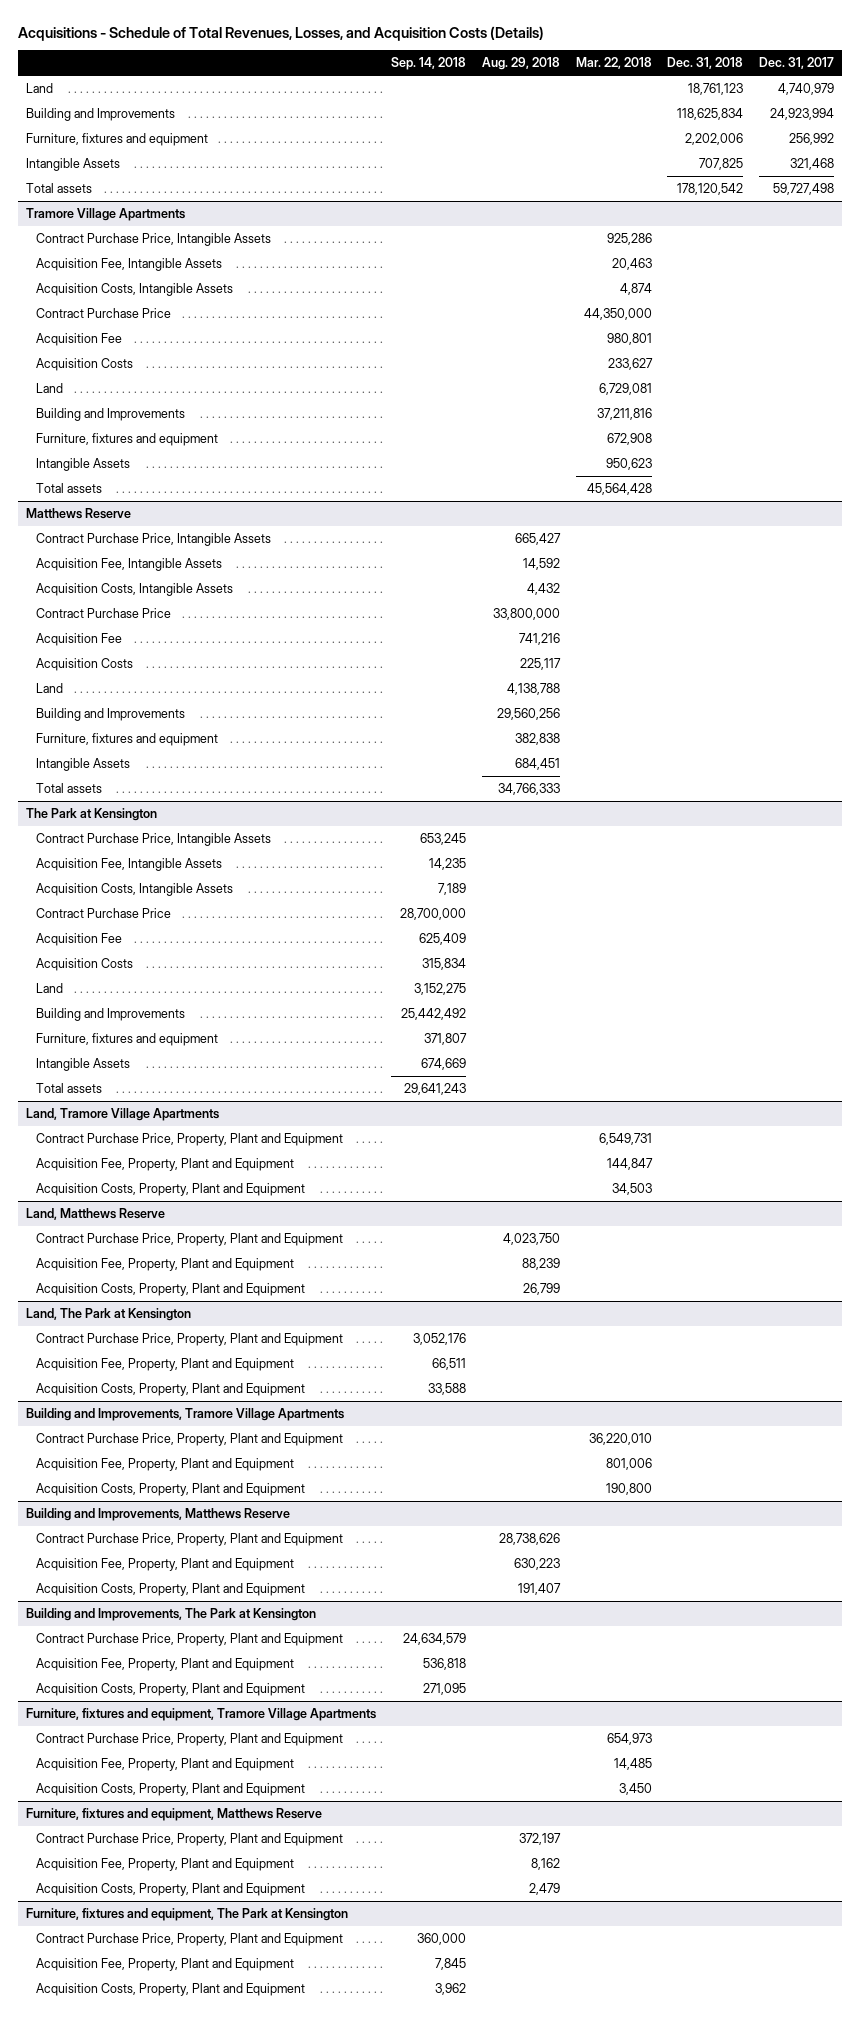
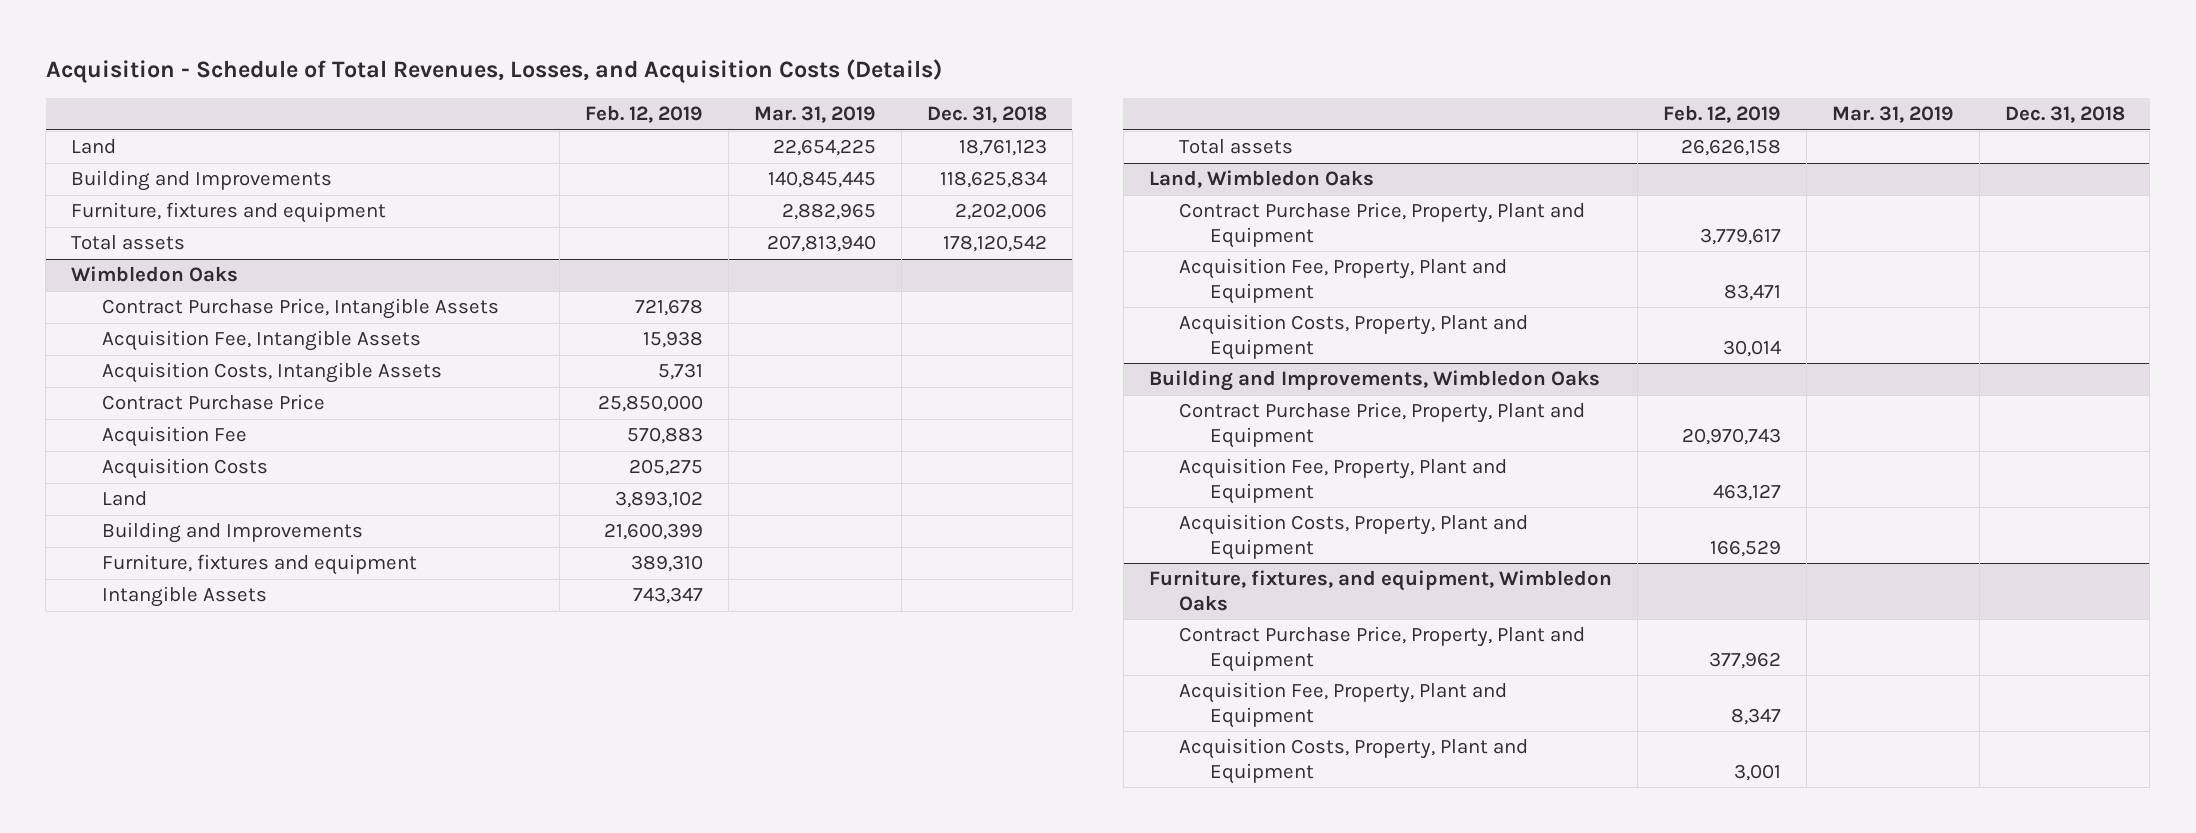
- Acquisitions - Schedule of Total Revenues, Losses, and Acquisition Costs (Details)
+ Acquisition - Schedule of Total Revenues, Losses, and Acquisition Costs (Details)
- | Sep. 14, 2018 | Aug. 29, 2018 | Mar. 22, 2018 | Dec. 31, 2018 | Dec. 31, 2017
+ | Feb. 12, 2019 | Mar. 31, 2019 | Dec. 31, 2018
- Intangible Assets | | | | 707,825 | 321,468
- Tramore Village Apartments
- Contract Purchase Price, Intangible Assets | | | 925,286 | |
- Acquisition Fee, Intangible Assets | | | 20,463 | |
- Acquisition Costs, Intangible Assets | | | 4,874 | |
- Contract Purchase Price | | | 44,350,000 | |
- Acquisition Fee | | | 980,801 | |
- Acquisition Costs | | | 233,627 | |
- Land | | | 6,729,081 | |
- Building and Improvements | | | 37,211,816 | |
- Furniture, fixtures and equipment | | | 672,908 | |
- Intangible Assets | | | 950,623 | |
- Total assets | | | 45,564,428 | |
- Matthews Reserve
- Contract Purchase Price, Intangible Assets | | 665,427 | | |
- Acquisition Fee, Intangible Assets | | 14,592 | | |
- Acquisition Costs, Intangible Assets | | 4,432 | | |
- Contract Purchase Price | | 33,800,000 | | |
- Acquisition Fee | | 741,216 | | |
- Acquisition Costs | | 225,117 | | |
- Land | | 4,138,788 | | |
- Building and Improvements | | 29,560,256 | | |
- Furniture, fixtures and equipment | | 382,838 | | |
- Intangible Assets | | 684,451 | | |
- Total assets | | 34,766,333 | | |
- The Park at Kensington
- Contract Purchase Price, Intangible Assets | 653,245 | | | |
- Acquisition Fee, Intangible Assets | 14,235 | | | |
- Acquisition Costs, Intangible Assets | 7,189 | | | |
- Contract Purchase Price | 28,700,000 | | | |
- Acquisition Fee | 625,409 | | | |
- Acquisition Costs | 315,834 | | | |
- Land | 3,152,275 | | | |
- Building and Improvements | 25,442,492 | | | |
- Furniture, fixtures and equipment | 371,807 | | | |
- Intangible Assets | 674,669 | | | |
- Total assets | 29,641,243 | | | |
- Land, Tramore Village Apartments
- Contract Purchase Price, Property, Plant and Equipment | | | 6,549,731 | |
- Acquisition Fee, Property, Plant and Equipment | | | 144,847 | |
- Acquisition Costs, Property, Plant and Equipment | | | 34,503 | |
- Land, Matthews Reserve
- Contract Purchase Price, Property, Plant and Equipment | | 4,023,750 | | |
- Acquisition Fee, Property, Plant and Equipment | | 88,239 | | |
- Acquisition Costs, Property, Plant and Equipment | | 26,799 | | |
- Land, The Park at Kensington
- Contract Purchase Price, Property, Plant and Equipment | 3,052,176 | | | |
- Acquisition Fee, Property, Plant and Equipment | 66,511 | | | |
- Acquisition Costs, Property, Plant and Equipment | 33,588 | | | |
- Building and Improvements, Tramore Village Apartments
- Contract Purchase Price, Property, Plant and Equipment | | | 36,220,010 | |
- Acquisition Fee, Property, Plant and Equipment | | | 801,006 | |
- Acquisition Costs, Property, Plant and Equipment | | | 190,800 | |
- Building and Improvements, Matthews Reserve
- Contract Purchase Price, Property, Plant and Equipment | | 28,738,626 | | |
- Acquisition Fee, Property, Plant and Equipment | | 630,223 | | |
- Acquisition Costs, Property, Plant and Equipment | | 191,407 | | |
- Building and Improvements, The Park at Kensington
- Contract Purchase Price, Property, Plant and Equipment | 24,634,579 | | | |
- Acquisition Fee, Property, Plant and Equipment | 536,818 | | | |
- Acquisition Costs, Property, Plant and Equipment | 271,095 | | | |
- Furniture, fixtures and equipment, Tramore Village Apartments
- Contract Purchase Price, Property, Plant and Equipment | | | 654,973 | |
- Acquisition Fee, Property, Plant and Equipment | | | 14,485 | |
- Acquisition Costs, Property, Plant and Equipment | | | 3,450 | |
- Furniture, fixtures and equipment, Matthews Reserve
+ Wimbledon Oaks
+ Contract Purchase Price, Intangible Assets | 721,678 | |
+ Acquisition Fee, Intangible Assets | 15,938 | |
+ Acquisition Costs, Intangible Assets | 5,731 | |
+ Contract Purchase Price | 25,850,000 | |
+ Acquisition Fee | 570,883 | |
+ Acquisition Costs | 205,275 | |
+ Land | 3,893,102 | |
+ Building and Improvements | 21,600,399 | |
+ Furniture, fixtures and equipment | 389,310 | |
+ Intangible Assets | 743,347 | |
+ Total assets | 26,626,158 | |
+ Land, Wimbledon Oaks
+ Contract Purchase Price, Property, Plant and Equipment | 3,779,617 | |
+ Acquisition Fee, Property, Plant and Equipment | 83,471 | |
+ Acquisition Costs, Property, Plant and Equipment | 30,014 | |
+ Building and Improvements, Wimbledon Oaks
+ Contract Purchase Price, Property, Plant and Equipment | 20,970,743 | |
+ Acquisition Fee, Property, Plant and Equipment | 463,127 | |
+ Acquisition Costs, Property, Plant and Equipment | 166,529 | |
+ Furniture, fixtures, and equipment, Wimbledon Oaks
- Furniture, fixtures and equipment, The Park at Kensington
- Contract Purchase Price, Property, Plant and Equipment | 360,000 | | | |
- Acquisition Fee, Property, Plant and Equipment | 7,845 | | | |
- Acquisition Costs, Property, Plant and Equipment | 3,962 | | | |

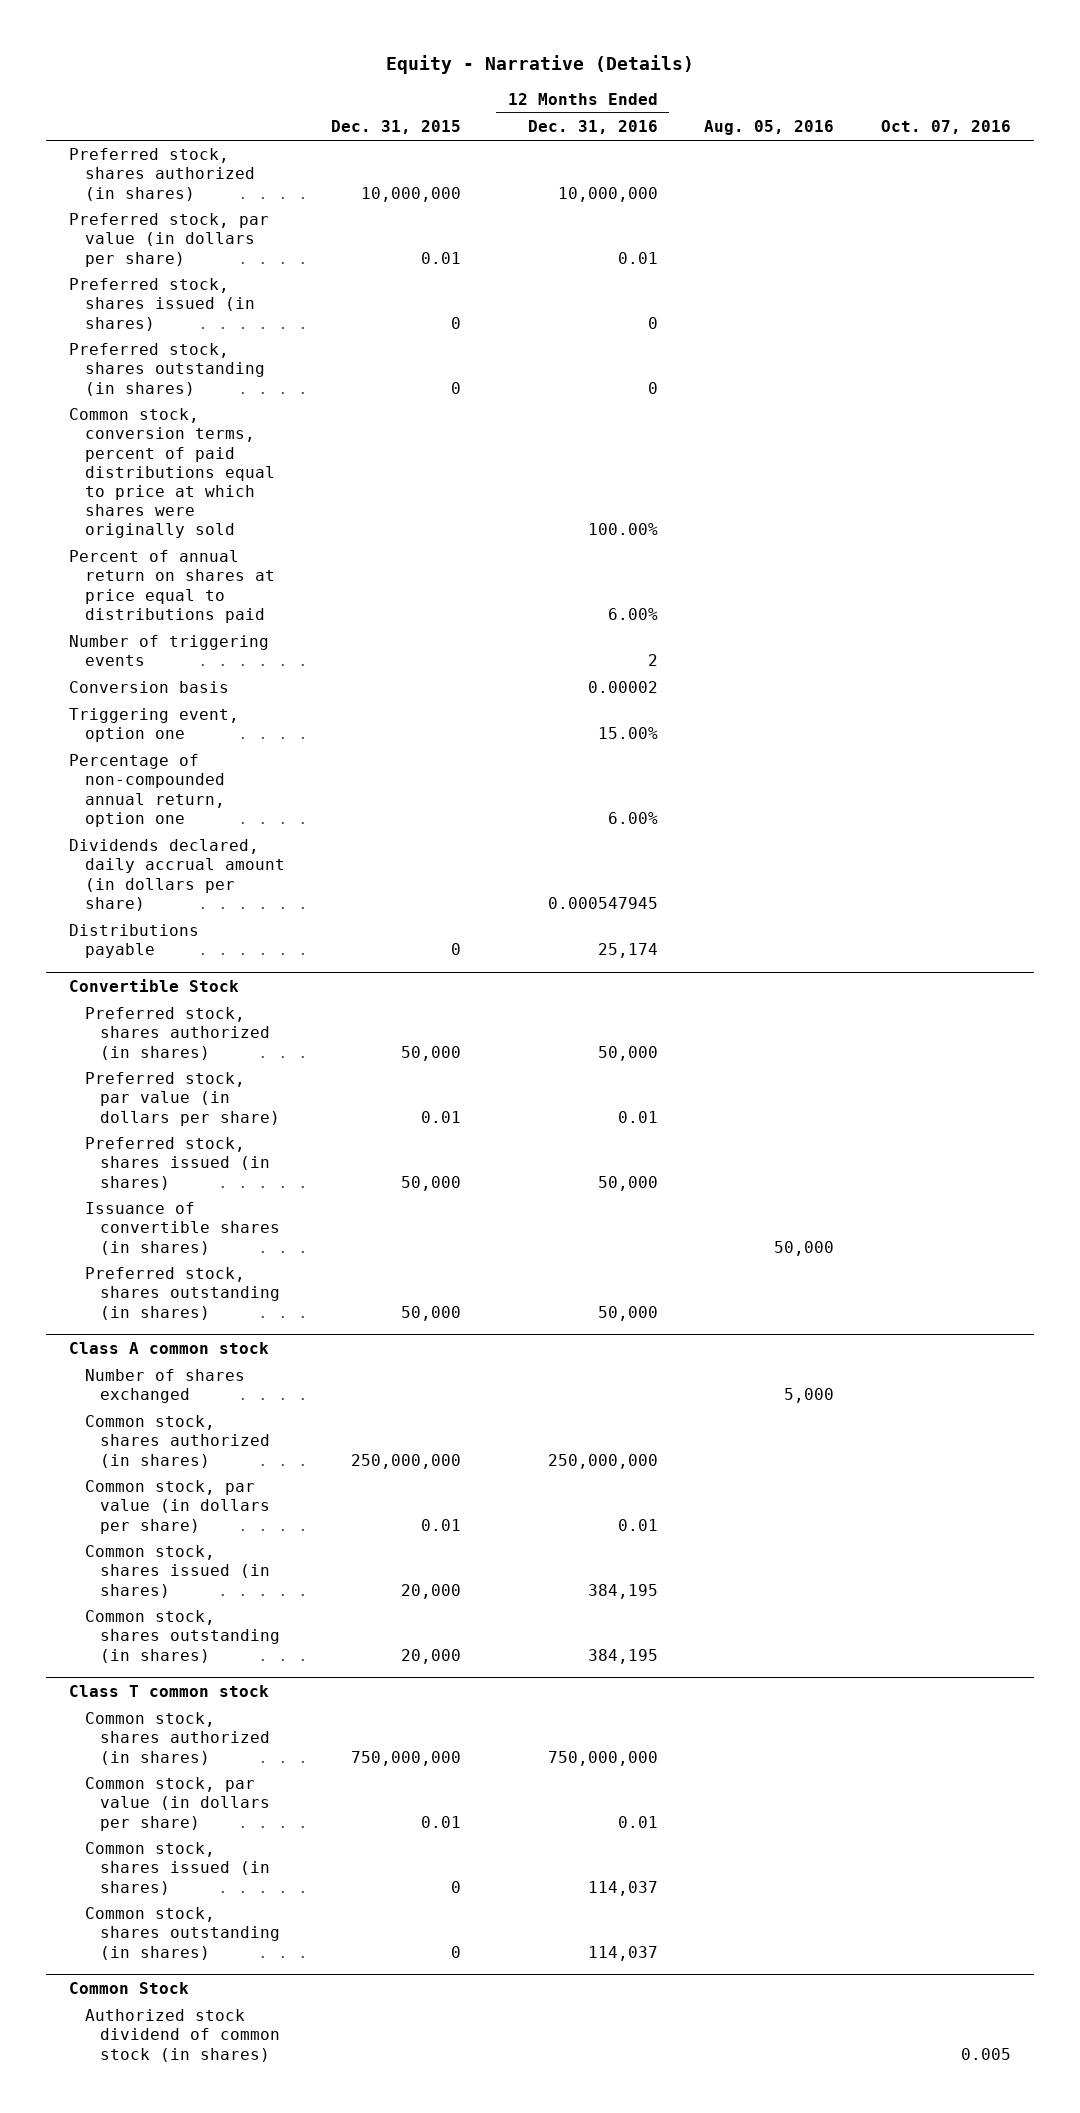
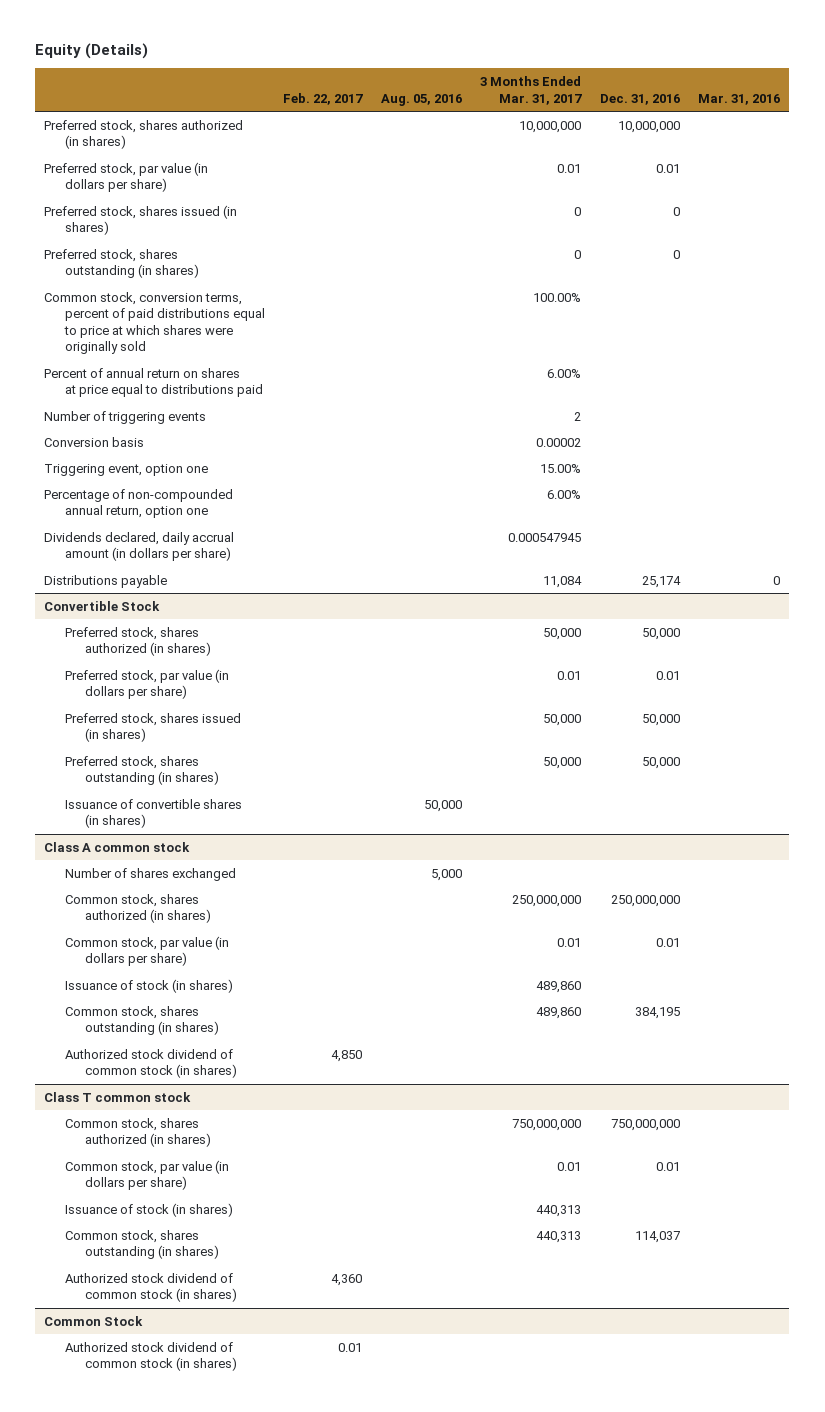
- Equity - Narrative (Details)
+ Equity (Details)
- | Dec. 31, 2015 | 12 Months Ended Dec. 31, 2016 | Aug. 05, 2016 | Oct. 07, 2016
+ | Feb. 22, 2017 | Aug. 05, 2016 | 3 Months Ended Mar. 31, 2017 | Dec. 31, 2016 | Mar. 31, 2016
@ Convertible Stock
moved down: Issuance of convertible shares (in shares) | | 50,000 | | |
@ Class A common stock
- Common stock, shares issued (in shares) | 20,000 | 384,195 | |
+ Issuance of stock (in shares) | | | 489,860 | |
+ Authorized stock dividend of common stock (in shares) | 4,850 | | | |
@ Class T common stock
- Common stock, shares issued (in shares) | 0 | 114,037 | |
+ Issuance of stock (in shares) | | | 440,313 | |
+ Authorized stock dividend of common stock (in shares) | 4,360 | | | |

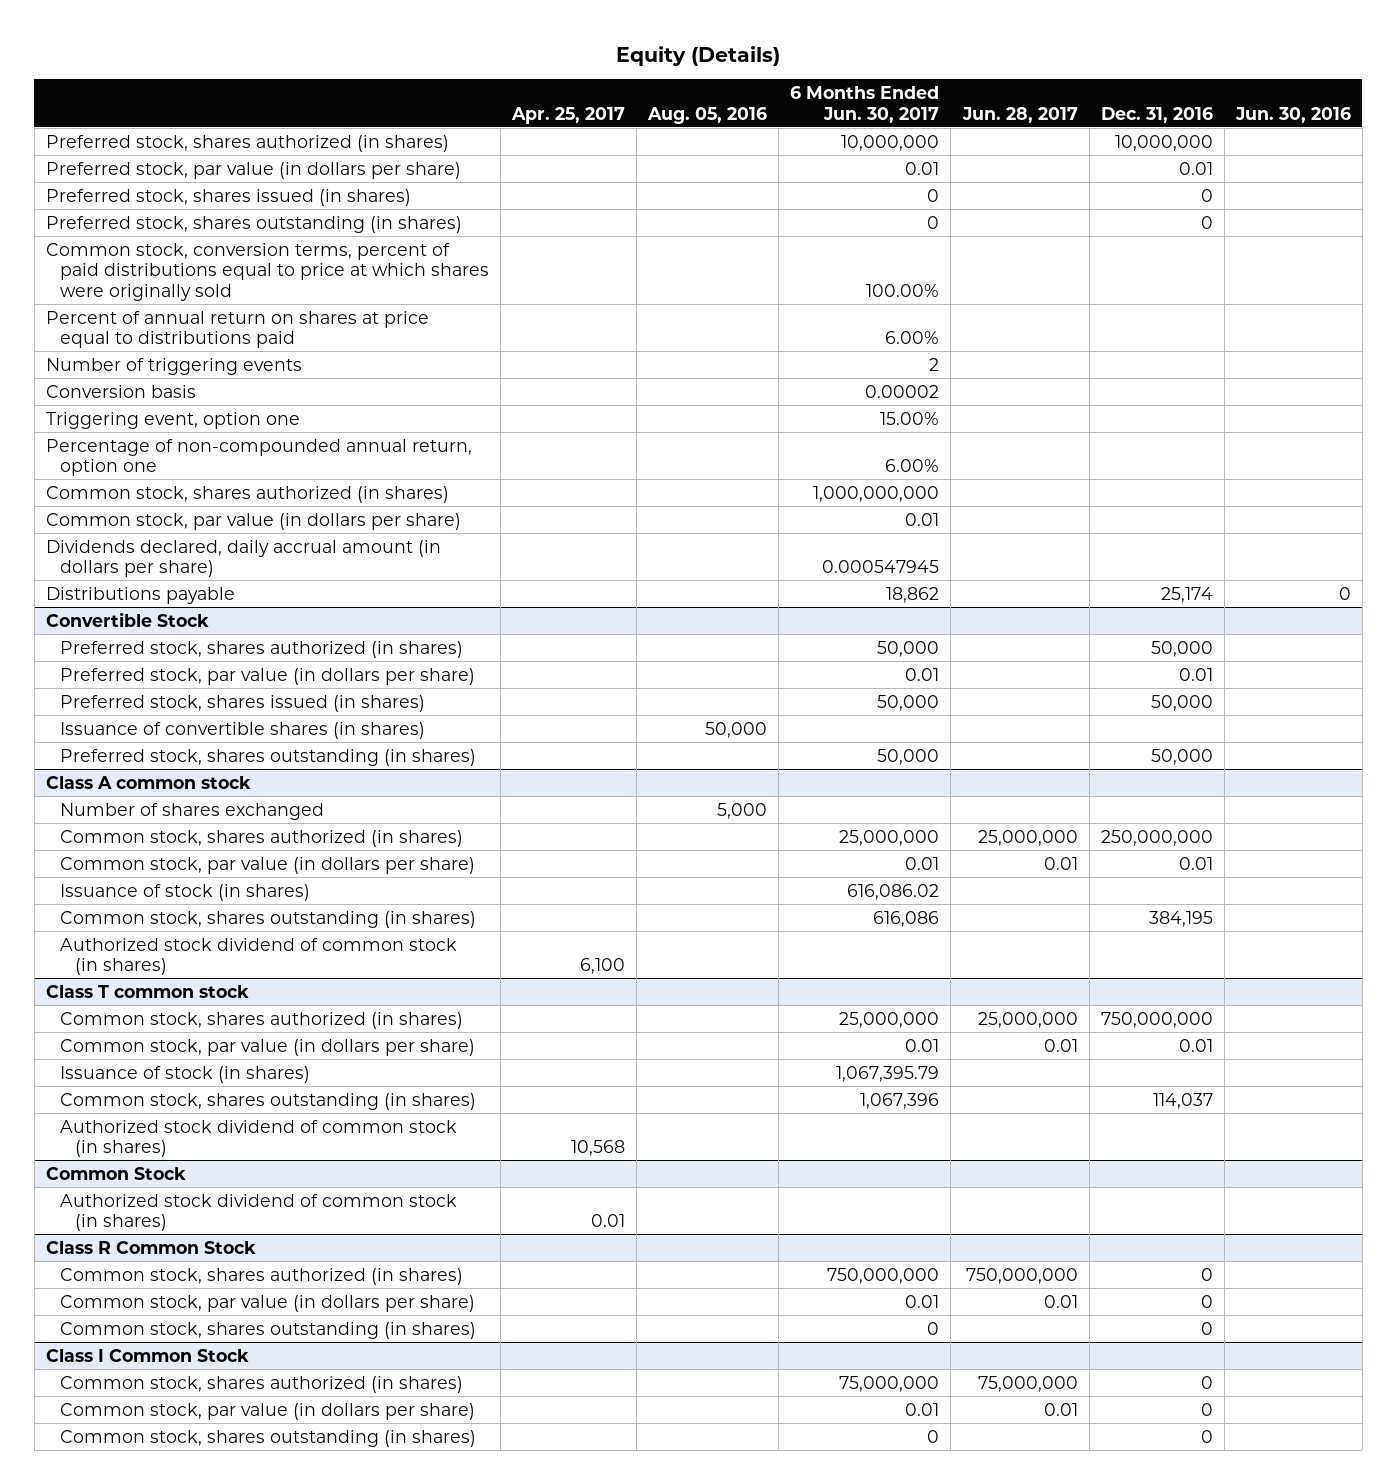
- | Feb. 22, 2017 | Aug. 05, 2016 | 3 Months Ended Mar. 31, 2017 | Dec. 31, 2016 | Mar. 31, 2016
+ | Apr. 25, 2017 | Aug. 05, 2016 | 6 Months Ended Jun. 30, 2017 | Jun. 28, 2017 | Dec. 31, 2016 | Jun. 30, 2016
+ Common stock, shares authorized (in shares) | | | 1,000,000,000 | | |
+ Common stock, par value (in dollars per share) | | | 0.01 | | |
@ Convertible Stock
moved down: Preferred stock, shares outstanding (in shares) | | | 50,000 | | 50,000 |
+ Class R Common Stock
+ Common stock, shares authorized (in shares) | | | 750,000,000 | 750,000,000 | 0 |
+ Common stock, par value (in dollars per share) | | | 0.01 | 0.01 | 0 |
+ Common stock, shares outstanding (in shares) | | | 0 | | 0 |
+ Class I Common Stock
+ Common stock, shares authorized (in shares) | | | 75,000,000 | 75,000,000 | 0 |
+ Common stock, par value (in dollars per share) | | | 0.01 | 0.01 | 0 |
+ Common stock, shares outstanding (in shares) | | | 0 | | 0 |

